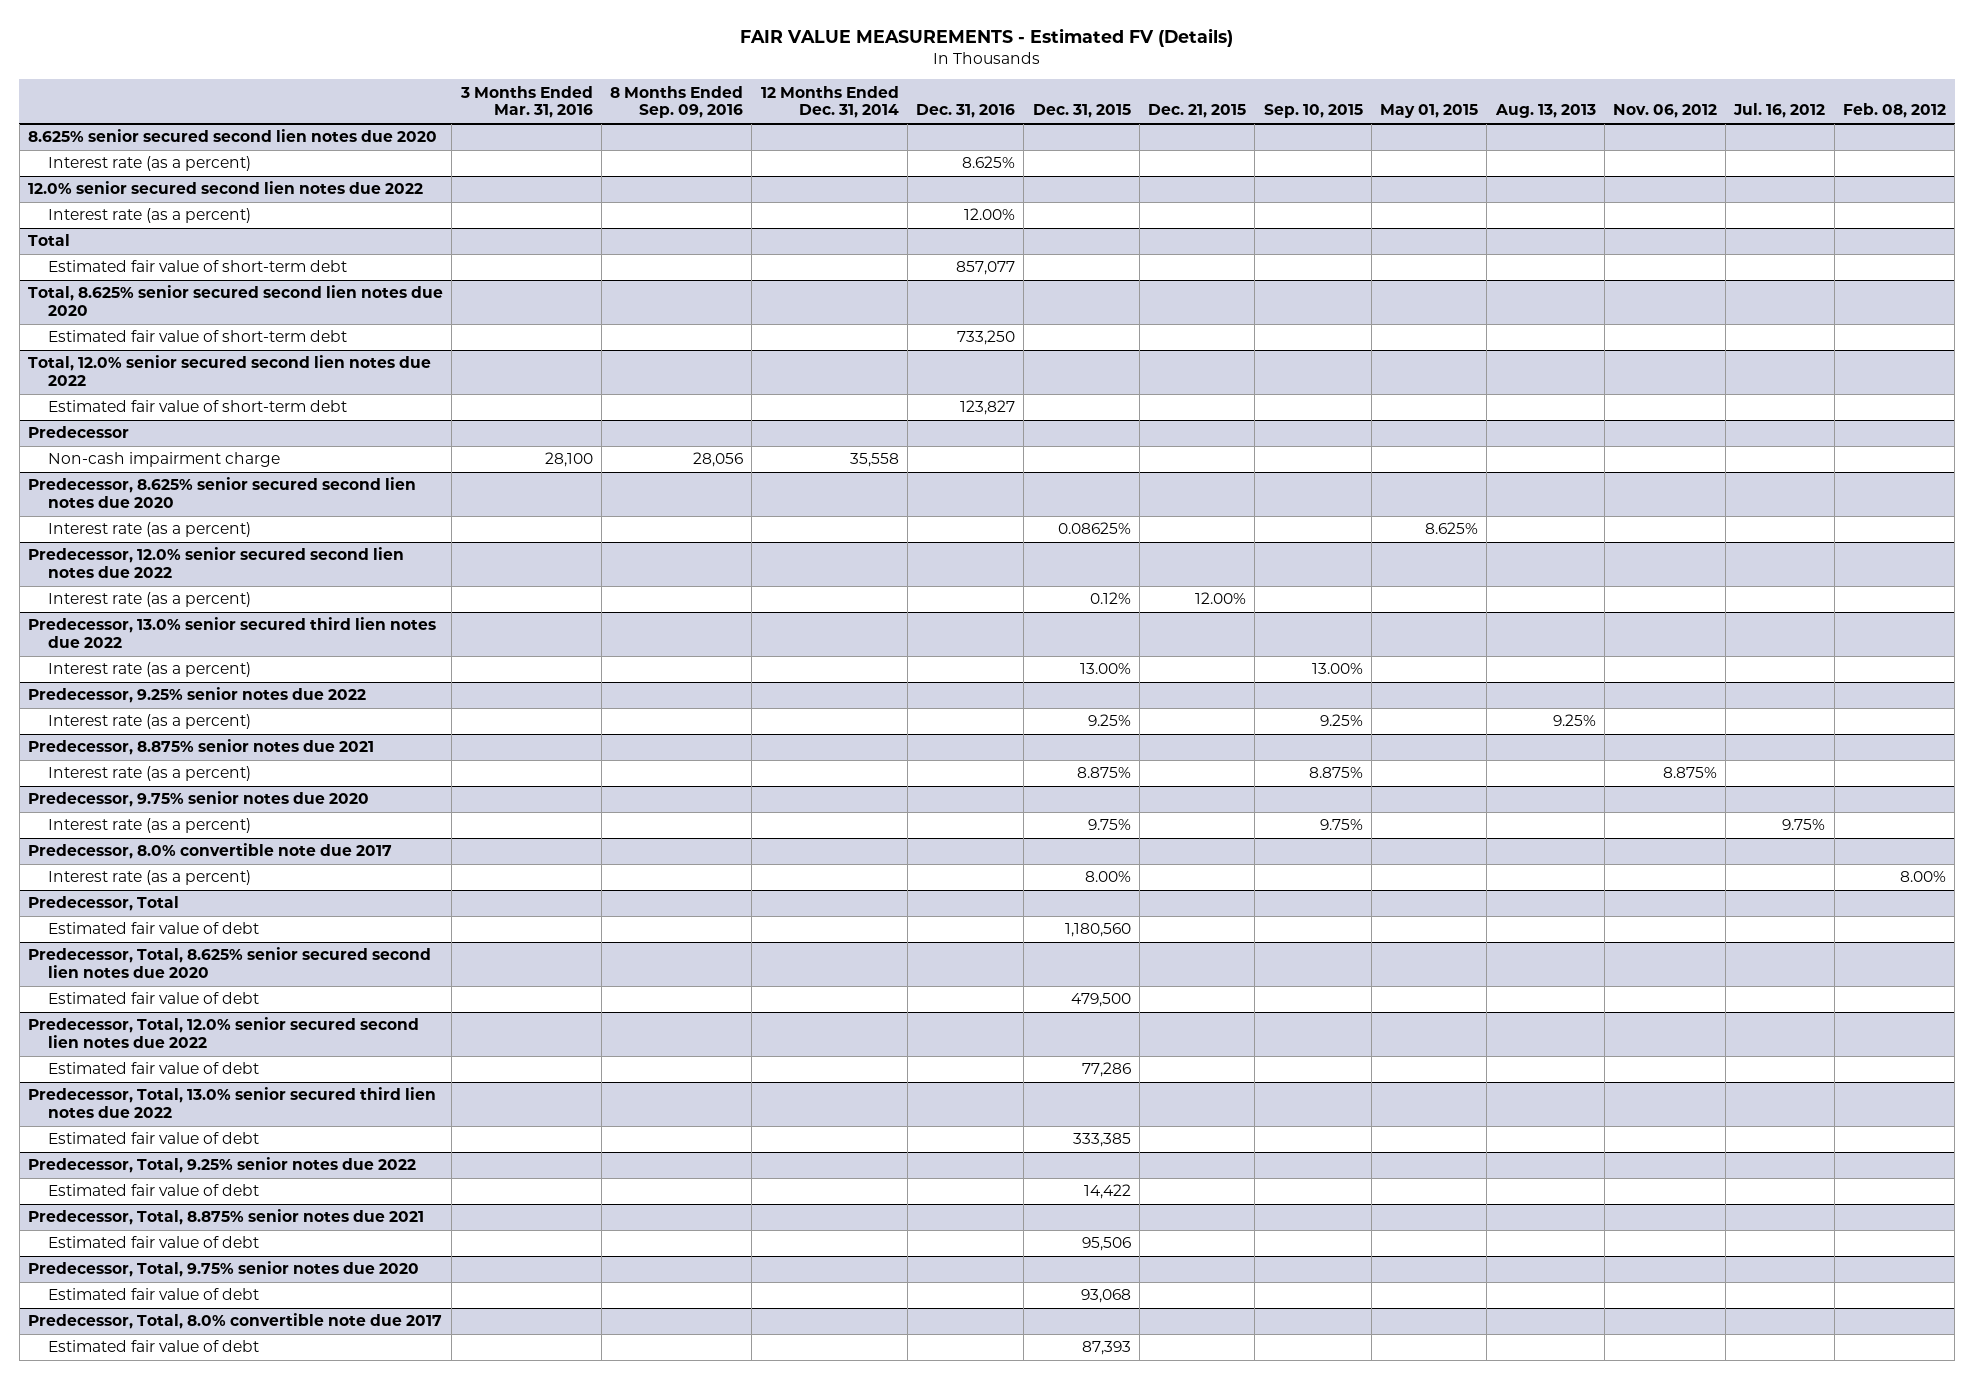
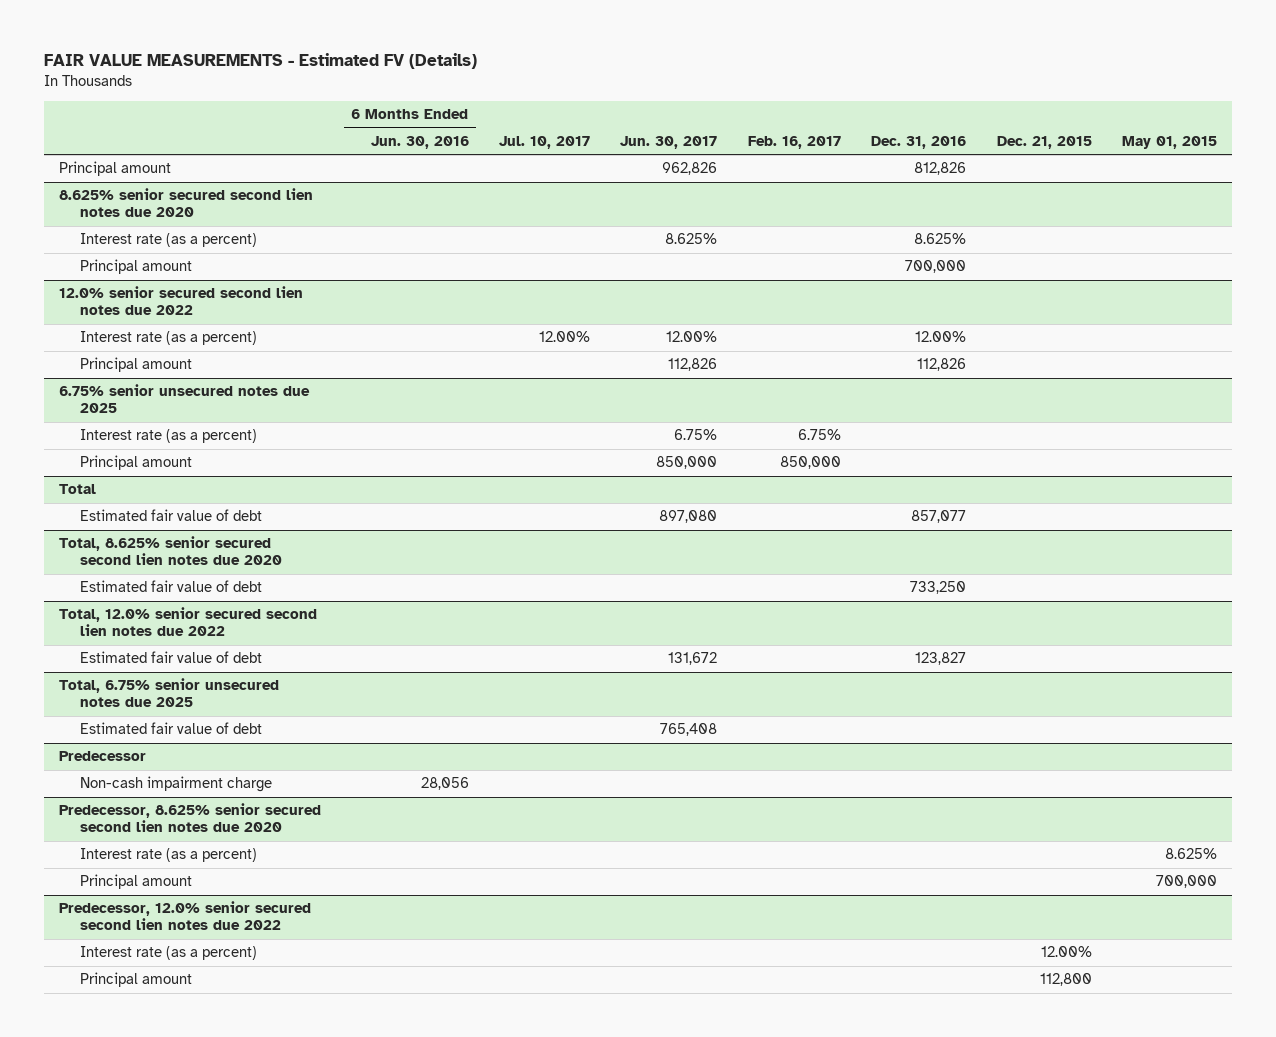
- | 3 Months Ended Mar. 31, 2016 | 8 Months Ended Sep. 09, 2016 | 12 Months Ended Dec. 31, 2014 | Dec. 31, 2016 | Dec. 31, 2015 | Dec. 21, 2015 | Sep. 10, 2015 | May 01, 2015 | Aug. 13, 2013 | Nov. 06, 2012 | Jul. 16, 2012 | Feb. 08, 2012
+ | 6 Months Ended Jun. 30, 2016 | Jul. 10, 2017 | Jun. 30, 2017 | Feb. 16, 2017 | Dec. 31, 2016 | Dec. 21, 2015 | May 01, 2015
+ Principal amount | | | 962,826 | | 812,826 | |
@ 8.625% senior secured second lien notes due 2020
+ Principal amount | | | | | 700,000 | |
@ 12.0% senior secured second lien notes due 2022
+ Principal amount | | | 112,826 | | 112,826 | |
+ 6.75% senior unsecured notes due 2025
+ Interest rate (as a percent) | | | 6.75% | 6.75% | | |
+ Principal amount | | | 850,000 | 850,000 | | |
@ Total
- Estimated fair value of short-term debt | | | | 857,077 | | | | | | | |
+ Estimated fair value of debt | | | 897,080 | | 857,077 | |
@ Total, 8.625% senior secured second lien notes due 2020
- Estimated fair value of short-term debt | | | | 733,250 | | | | | | | |
+ Estimated fair value of debt | | | | | 733,250 | |
@ Total, 12.0% senior secured second lien notes due 2022
- Estimated fair value of short-term debt | | | | 123,827 | | | | | | | |
+ Estimated fair value of debt | | | 131,672 | | 123,827 | |
+ Total, 6.75% senior unsecured notes due 2025
+ Estimated fair value of debt | | | 765,408 | | | |
@ Predecessor, 8.625% senior secured second lien notes due 2020
+ Principal amount | | | | | | | 700,000
- Predecessor, 13.0% senior secured third lien notes due 2022
- Interest rate (as a percent) | | | | | 13.00% | | 13.00% | | | | |
- Predecessor, 9.25% senior notes due 2022
- Interest rate (as a percent) | | | | | 9.25% | | 9.25% | | 9.25% | | |
- Predecessor, 8.875% senior notes due 2021
- Interest rate (as a percent) | | | | | 8.875% | | 8.875% | | | 8.875% | |
- Predecessor, 9.75% senior notes due 2020
- Interest rate (as a percent) | | | | | 9.75% | | 9.75% | | | | 9.75% |
- Predecessor, 8.0% convertible note due 2017
- Interest rate (as a percent) | | | | | 8.00% | | | | | | | 8.00%
- Predecessor, Total
- Estimated fair value of debt | | | | | 1,180,560 | | | | | | |
- Predecessor, Total, 8.625% senior secured second lien notes due 2020
- Estimated fair value of debt | | | | | 479,500 | | | | | | |
- Predecessor, Total, 12.0% senior secured second lien notes due 2022
- Estimated fair value of debt | | | | | 77,286 | | | | | | |
- Predecessor, Total, 13.0% senior secured third lien notes due 2022
- Estimated fair value of debt | | | | | 333,385 | | | | | | |
- Predecessor, Total, 9.25% senior notes due 2022
- Estimated fair value of debt | | | | | 14,422 | | | | | | |
- Predecessor, Total, 8.875% senior notes due 2021
- Estimated fair value of debt | | | | | 95,506 | | | | | | |
- Predecessor, Total, 9.75% senior notes due 2020
- Estimated fair value of debt | | | | | 93,068 | | | | | | |
- Predecessor, Total, 8.0% convertible note due 2017
- Estimated fair value of debt | | | | | 87,393 | | | | | | |
@ Predecessor, 12.0% senior secured second lien notes due 2022
+ Principal amount | | | | | | 112,800 |

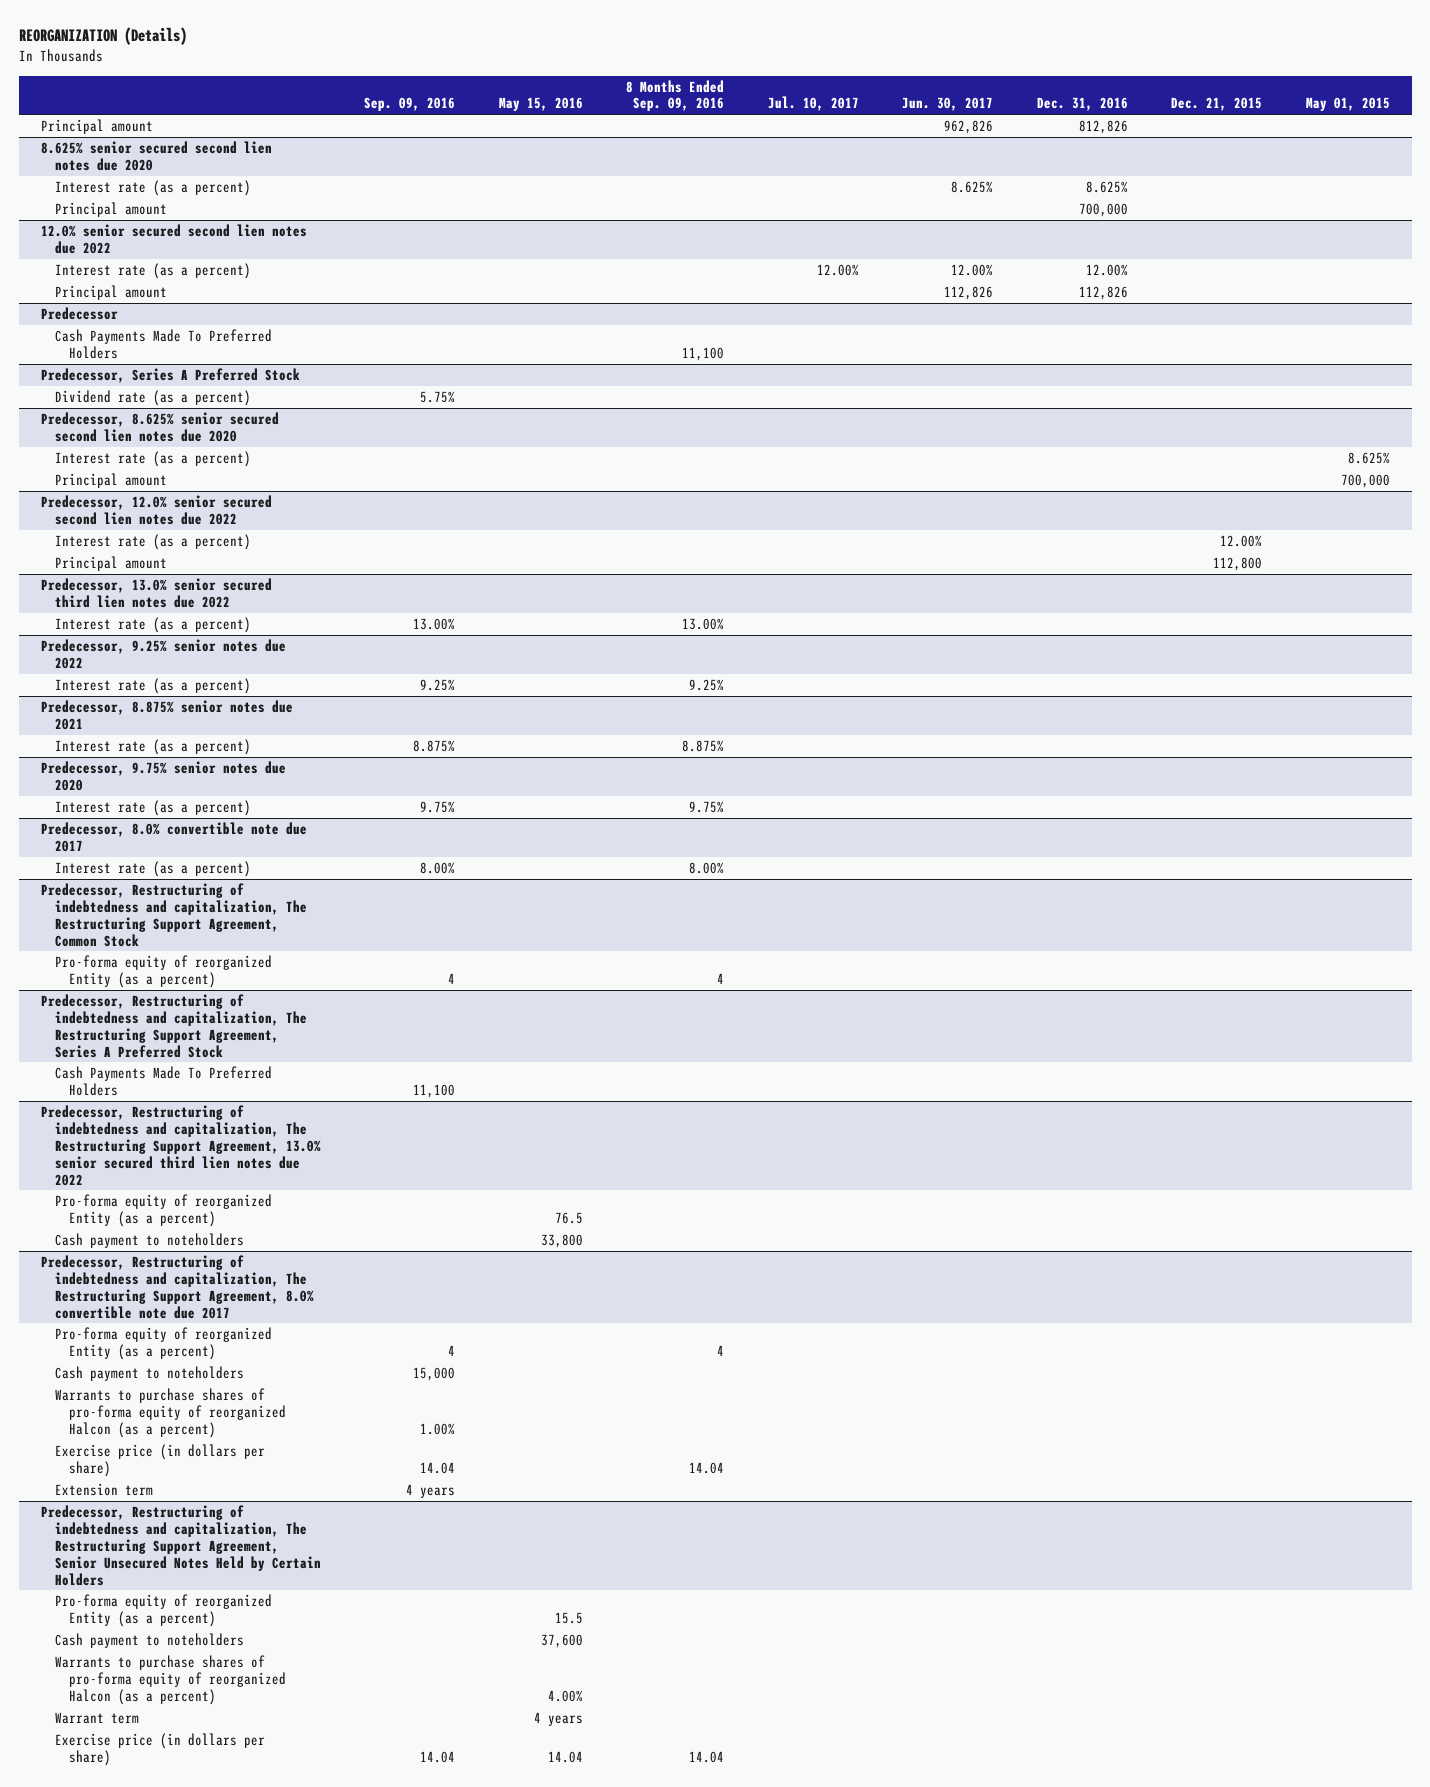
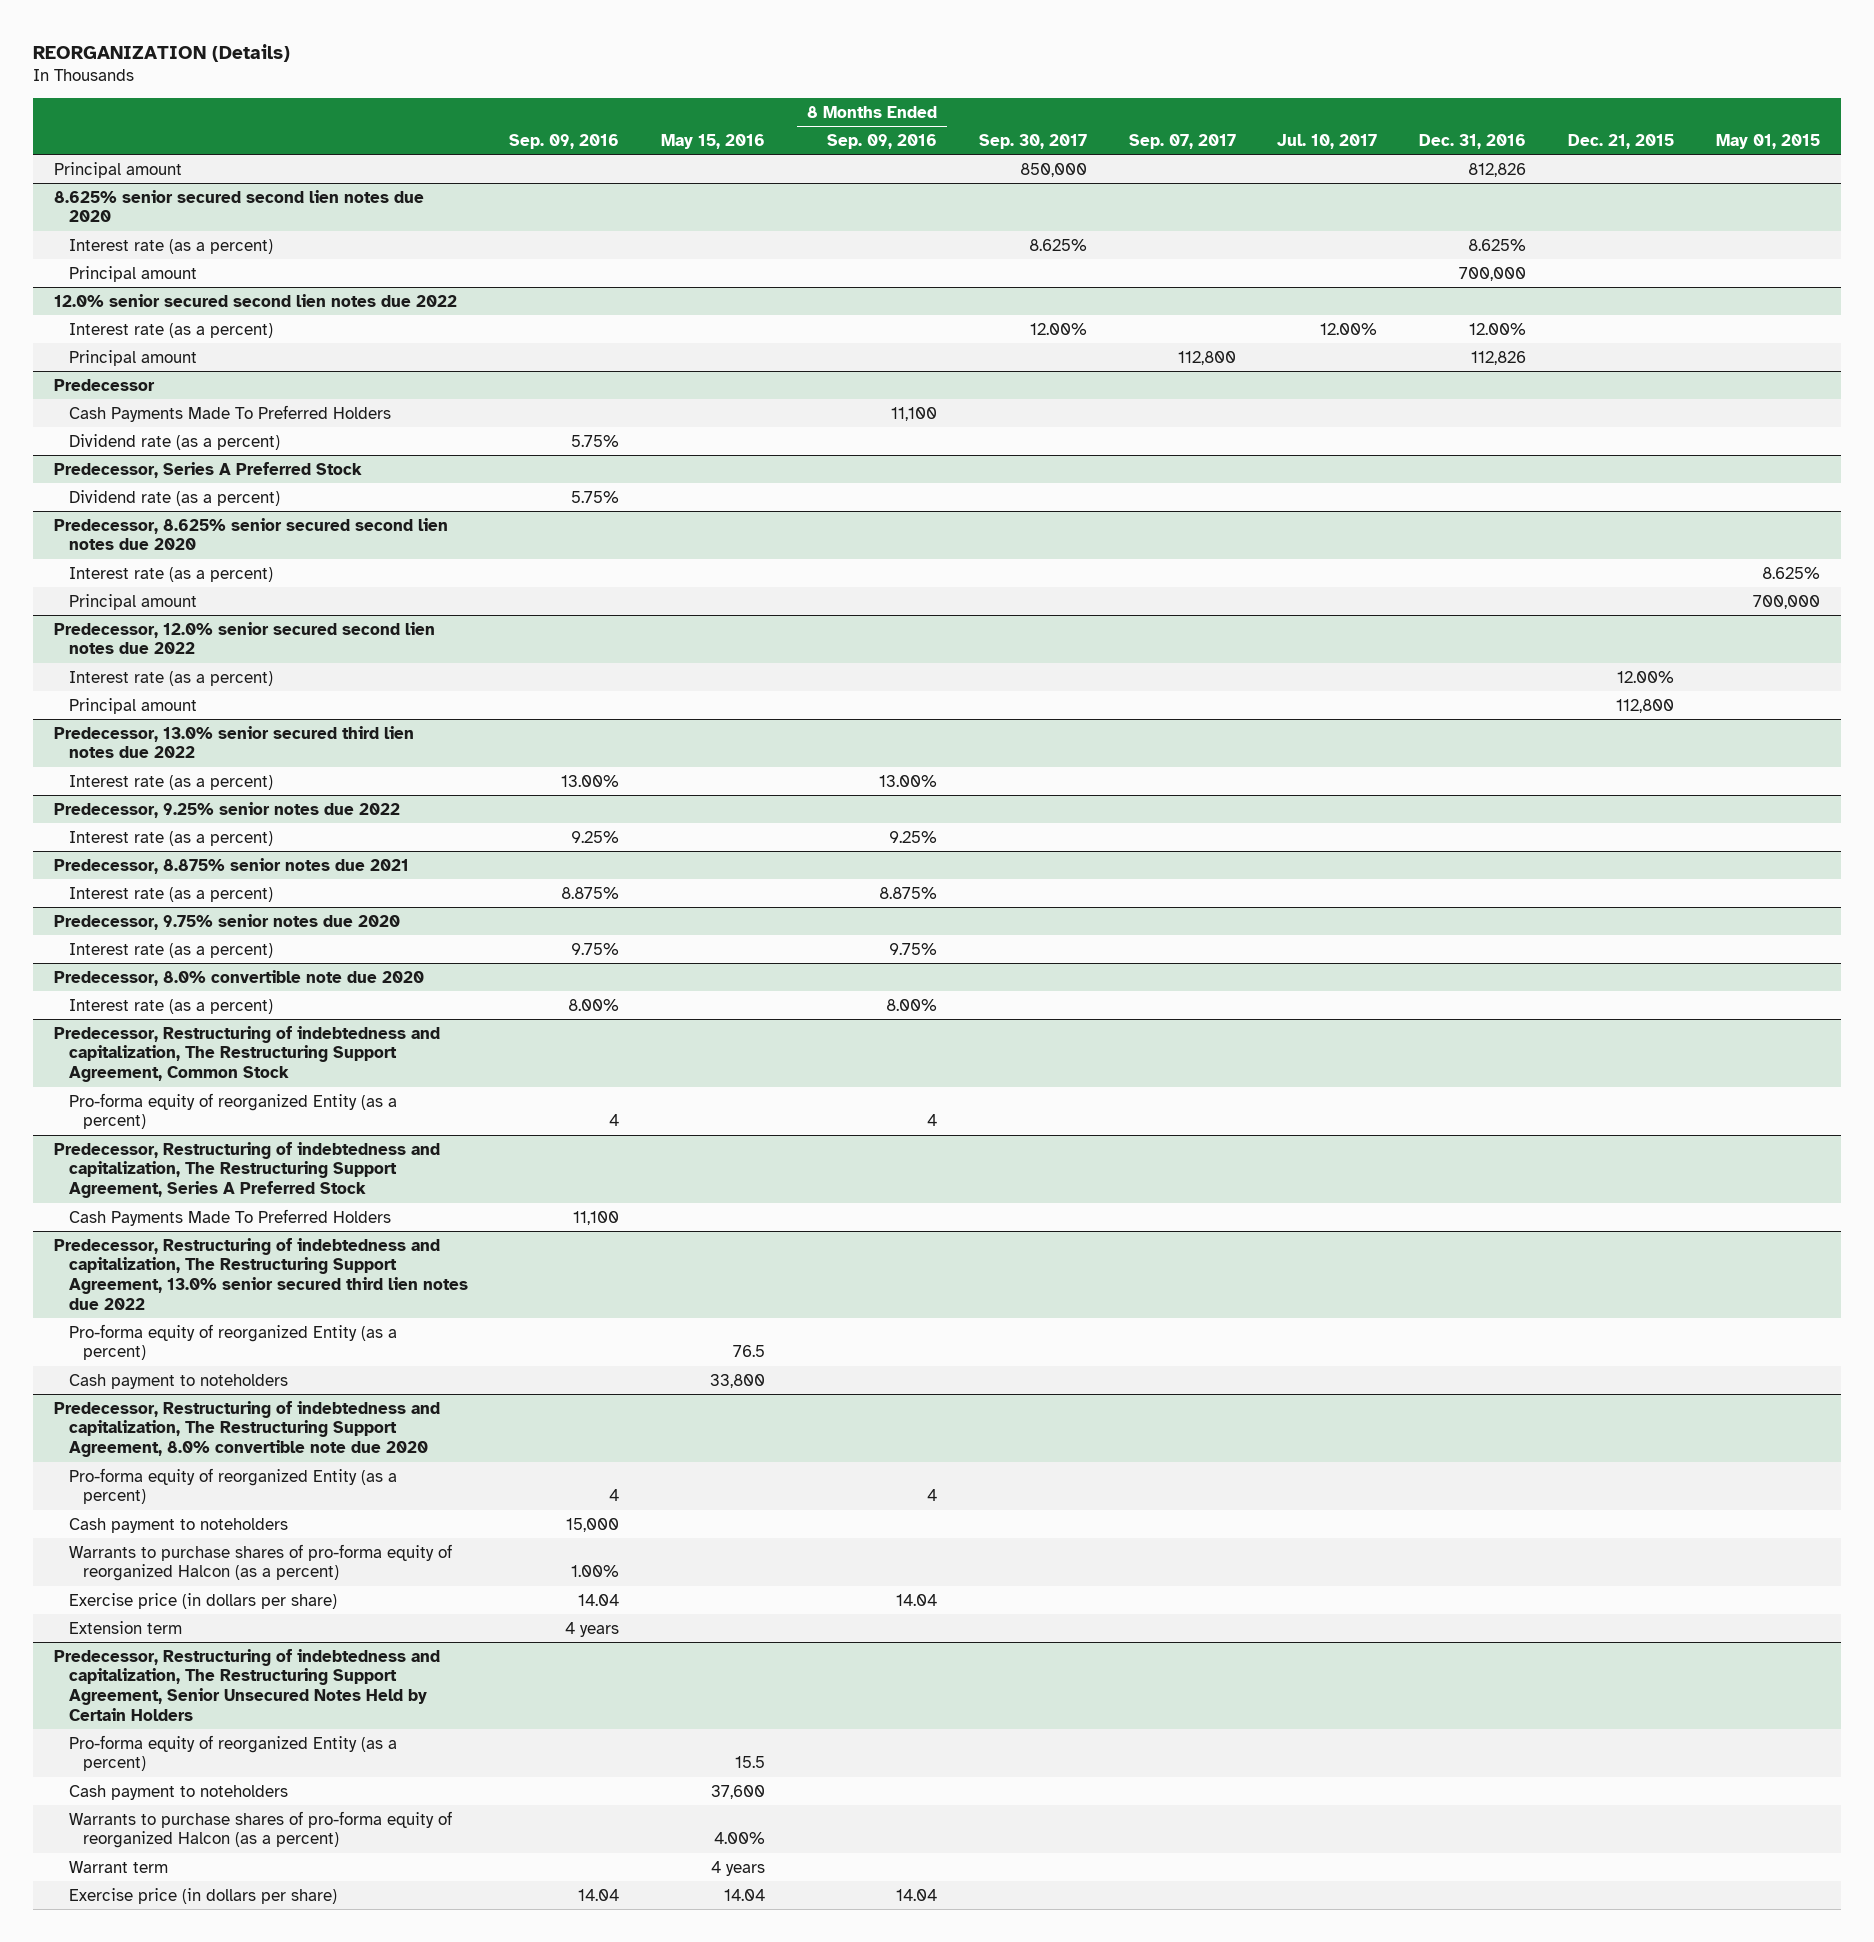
- | Sep. 09, 2016 | May 15, 2016 | 8 Months Ended Sep. 09, 2016 | Jul. 10, 2017 | Jun. 30, 2017 | Dec. 31, 2016 | Dec. 21, 2015 | May 01, 2015
+ | Sep. 09, 2016 | May 15, 2016 | 8 Months Ended Sep. 09, 2016 | Sep. 30, 2017 | Sep. 07, 2017 | Jul. 10, 2017 | Dec. 31, 2016 | Dec. 21, 2015 | May 01, 2015
@ Predecessor
+ Dividend rate (as a percent) | 5.75% | | | | | | | |
- Predecessor, 8.0% convertible note due 2017
+ Predecessor, 8.0% convertible note due 2020
- Predecessor, Restructuring of indebtedness and capitalization, The Restructuring Support Agreement, 8.0% convertible note due 2017
+ Predecessor, Restructuring of indebtedness and capitalization, The Restructuring Support Agreement, 8.0% convertible note due 2020

